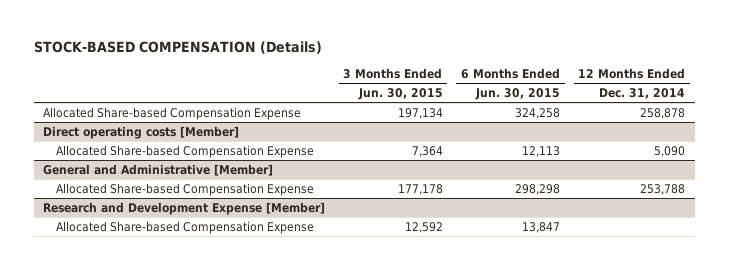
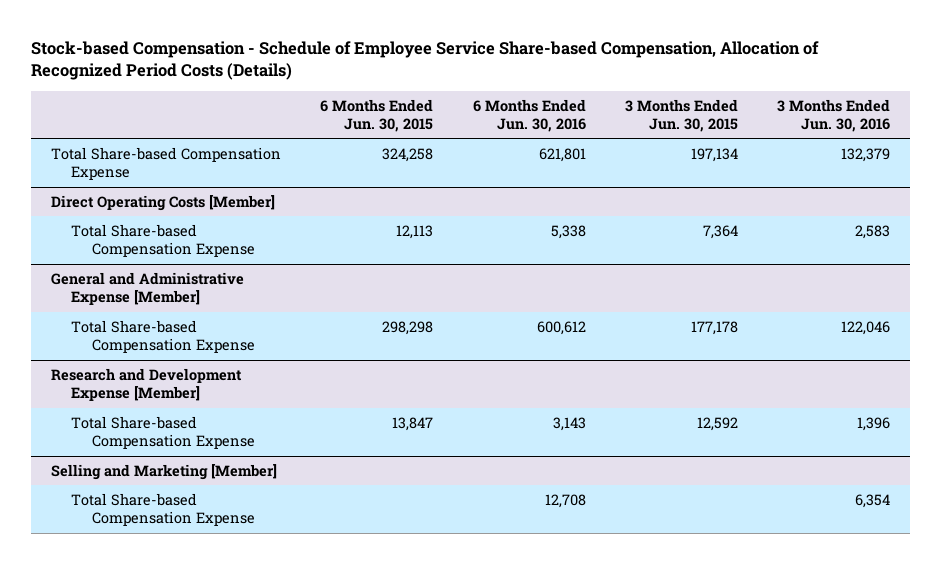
- STOCK-BASED COMPENSATION (Details)
+ Stock-based Compensation - Schedule of Employee Service Share-based Compensation, Allocation of Recognized Period Costs (Details)
- | 3 Months Ended Jun. 30, 2015 | 6 Months Ended Jun. 30, 2015 | 12 Months Ended Dec. 31, 2014
+ | 6 Months Ended Jun. 30, 2015 | 6 Months Ended Jun. 30, 2016 | 3 Months Ended Jun. 30, 2015 | 3 Months Ended Jun. 30, 2016
- Allocated Share-based Compensation Expense | 197,134 | 324,258 | 258,878
- Direct operating costs [Member]
- Allocated Share-based Compensation Expense | 7,364 | 12,113 | 5,090
- General and Administrative [Member]
- Allocated Share-based Compensation Expense | 177,178 | 298,298 | 253,788
+ Total Share-based Compensation Expense | 324,258 | 621,801 | 197,134 | 132,379
+ Direct Operating Costs [Member]
+ Total Share-based Compensation Expense | 12,113 | 5,338 | 7,364 | 2,583
+ General and Administrative Expense [Member]
+ Total Share-based Compensation Expense | 298,298 | 600,612 | 177,178 | 122,046
@ Research and Development Expense [Member]
- Allocated Share-based Compensation Expense | 12,592 | 13,847 |
+ Total Share-based Compensation Expense | 13,847 | 3,143 | 12,592 | 1,396
+ Selling and Marketing [Member]
+ Total Share-based Compensation Expense | | 12,708 | | 6,354

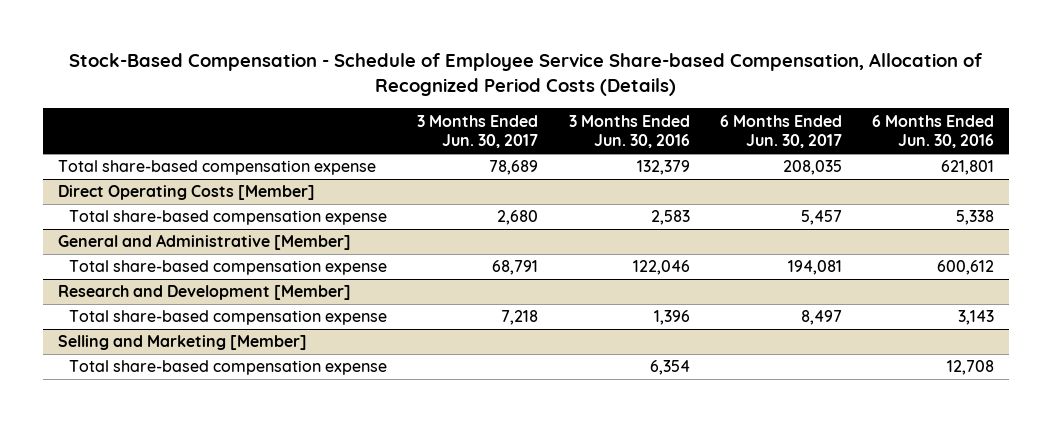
- Stock-based Compensation - Schedule of Employee Service Share-based Compensation, Allocation of Recognized Period Costs (Details)
+ Stock-Based Compensation - Schedule of Employee Service Share-based Compensation, Allocation of Recognized Period Costs (Details)
- | 6 Months Ended Jun. 30, 2015 | 6 Months Ended Jun. 30, 2016 | 3 Months Ended Jun. 30, 2015 | 3 Months Ended Jun. 30, 2016
+ | 3 Months Ended Jun. 30, 2017 | 3 Months Ended Jun. 30, 2016 | 6 Months Ended Jun. 30, 2017 | 6 Months Ended Jun. 30, 2016
- Total Share-based Compensation Expense | 324,258 | 621,801 | 197,134 | 132,379
+ Total share-based compensation expense | 78,689 | 132,379 | 208,035 | 621,801
@ Direct Operating Costs [Member]
- Total Share-based Compensation Expense | 12,113 | 5,338 | 7,364 | 2,583
- General and Administrative Expense [Member]
- Total Share-based Compensation Expense | 298,298 | 600,612 | 177,178 | 122,046
- Research and Development Expense [Member]
- Total Share-based Compensation Expense | 13,847 | 3,143 | 12,592 | 1,396
@ Direct Operating Costs [Member]
+ Total share-based compensation expense | 2,680 | 2,583 | 5,457 | 5,338
+ General and Administrative [Member]
+ Total share-based compensation expense | 68,791 | 122,046 | 194,081 | 600,612
+ Research and Development [Member]
+ Total share-based compensation expense | 7,218 | 1,396 | 8,497 | 3,143
@ Selling and Marketing [Member]
- Total Share-based Compensation Expense | | 12,708 | | 6,354
+ Total share-based compensation expense | | 6,354 | | 12,708

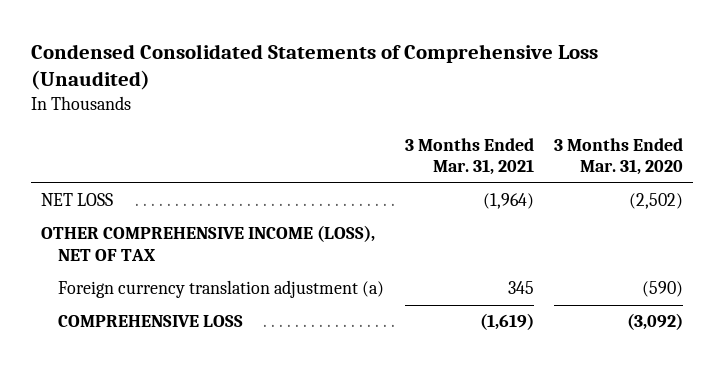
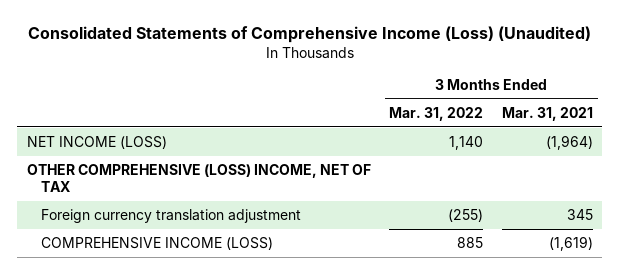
- Condensed Consolidated Statements of Comprehensive Loss (Unaudited)
+ Consolidated Statements of Comprehensive Income (Loss) (Unaudited)
- | 3 Months Ended Mar. 31, 2021 | 3 Months Ended Mar. 31, 2020
+ | 3 Months Ended Mar. 31, 2022 | 3 Months Ended Mar. 31, 2021
- NET LOSS | (1,964) | (2,502)
- OTHER COMPREHENSIVE INCOME (LOSS), NET OF TAX
- Foreign currency translation adjustment (a) | 345 | (590)
- COMPREHENSIVE LOSS | (1,619) | (3,092)
+ NET INCOME (LOSS) | 1,140 | (1,964)
+ OTHER COMPREHENSIVE (LOSS) INCOME, NET OF TAX
+ Foreign currency translation adjustment | (255) | 345
+ COMPREHENSIVE INCOME (LOSS) | 885 | (1,619)

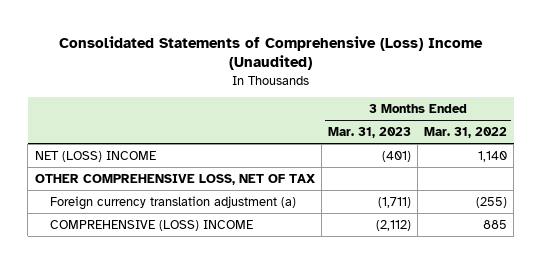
- Consolidated Statements of Comprehensive Income (Loss) (Unaudited)
+ Consolidated Statements of Comprehensive (Loss) Income (Unaudited)
- | 3 Months Ended Mar. 31, 2022 | 3 Months Ended Mar. 31, 2021
+ | 3 Months Ended Mar. 31, 2023 | 3 Months Ended Mar. 31, 2022
- NET INCOME (LOSS) | 1,140 | (1,964)
- OTHER COMPREHENSIVE (LOSS) INCOME, NET OF TAX
- Foreign currency translation adjustment | (255) | 345
- COMPREHENSIVE INCOME (LOSS) | 885 | (1,619)
+ NET (LOSS) INCOME | (401) | 1,140
+ OTHER COMPREHENSIVE LOSS, NET OF TAX
+ Foreign currency translation adjustment (a) | (1,711) | (255)
+ COMPREHENSIVE (LOSS) INCOME | (2,112) | 885

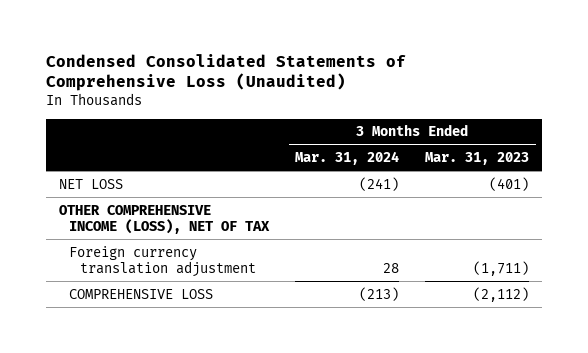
- Consolidated Statements of Comprehensive (Loss) Income (Unaudited)
+ Condensed Consolidated Statements of Comprehensive Loss (Unaudited)
- | 3 Months Ended Mar. 31, 2023 | 3 Months Ended Mar. 31, 2022
+ | 3 Months Ended Mar. 31, 2024 | 3 Months Ended Mar. 31, 2023
- NET (LOSS) INCOME | (401) | 1,140
- OTHER COMPREHENSIVE LOSS, NET OF TAX
- Foreign currency translation adjustment (a) | (1,711) | (255)
- COMPREHENSIVE (LOSS) INCOME | (2,112) | 885
+ NET LOSS | (241) | (401)
+ OTHER COMPREHENSIVE INCOME (LOSS), NET OF TAX
+ Foreign currency translation adjustment | 28 | (1,711)
+ COMPREHENSIVE LOSS | (213) | (2,112)

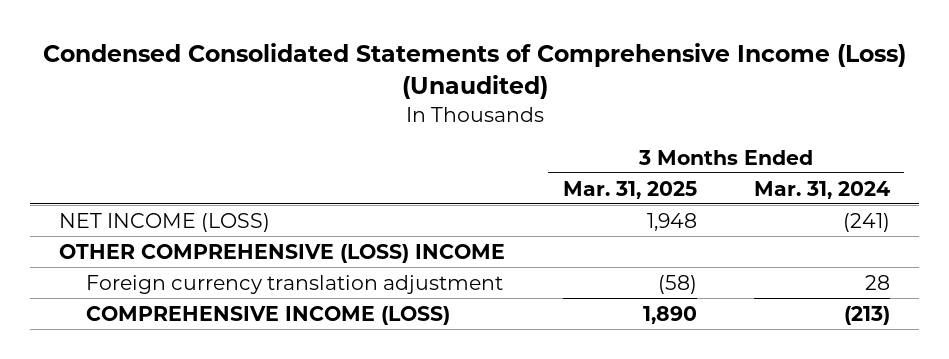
- Condensed Consolidated Statements of Comprehensive Loss (Unaudited)
+ Condensed Consolidated Statements of Comprehensive Income (Loss) (Unaudited)
- | 3 Months Ended Mar. 31, 2024 | 3 Months Ended Mar. 31, 2023
+ | 3 Months Ended Mar. 31, 2025 | 3 Months Ended Mar. 31, 2024
- NET LOSS | (241) | (401)
- OTHER COMPREHENSIVE INCOME (LOSS), NET OF TAX
+ NET INCOME (LOSS) | 1,948 | (241)
+ OTHER COMPREHENSIVE (LOSS) INCOME
- COMPREHENSIVE LOSS | (213) | (2,112)
+ COMPREHENSIVE INCOME (LOSS) | 1,890 | (213)

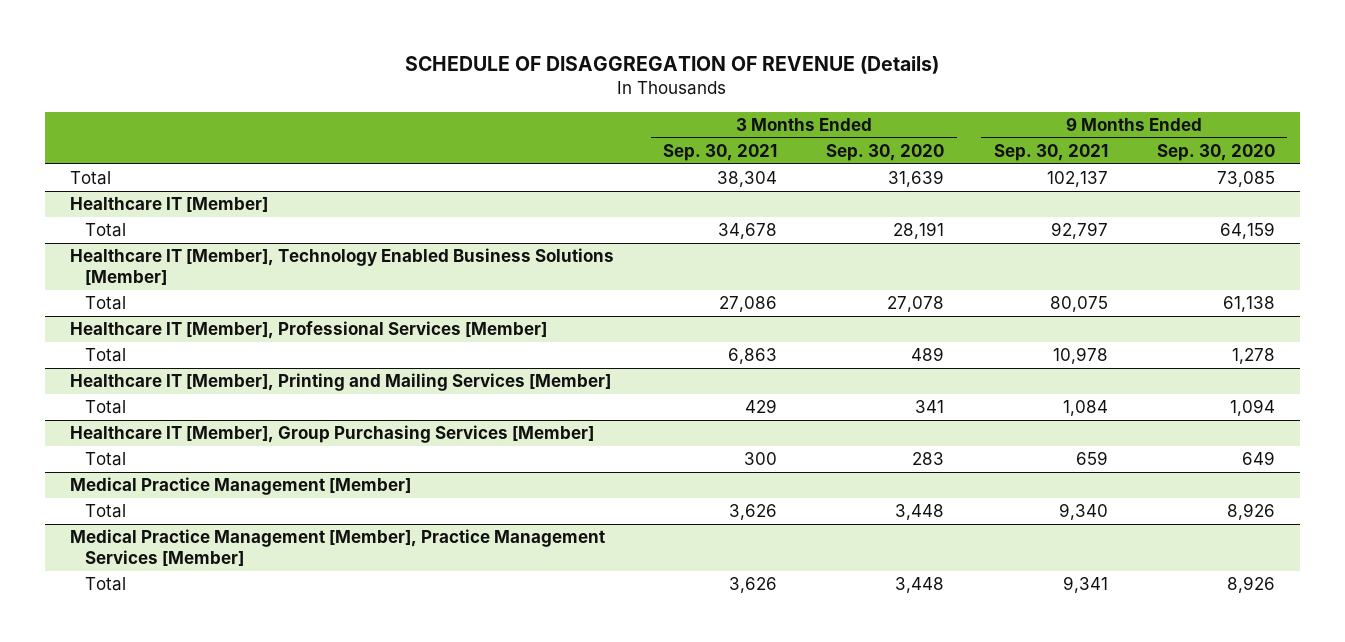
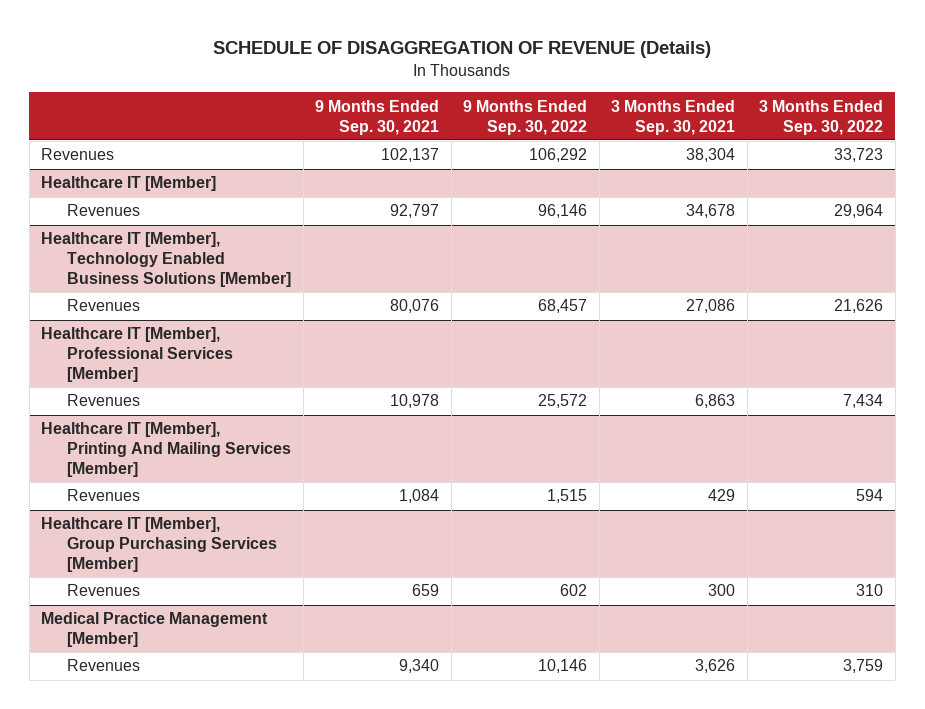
- | 3 Months Ended Sep. 30, 2021 | 3 Months Ended Sep. 30, 2020 | 9 Months Ended Sep. 30, 2021 | 9 Months Ended Sep. 30, 2020
+ | 9 Months Ended Sep. 30, 2021 | 9 Months Ended Sep. 30, 2022 | 3 Months Ended Sep. 30, 2021 | 3 Months Ended Sep. 30, 2022
- Total | 38,304 | 31,639 | 102,137 | 73,085
+ Revenues | 102,137 | 106,292 | 38,304 | 33,723
@ Healthcare IT [Member]
- Total | 34,678 | 28,191 | 92,797 | 64,159
+ Revenues | 92,797 | 96,146 | 34,678 | 29,964
@ Healthcare IT [Member], Technology Enabled Business Solutions [Member]
- Total | 27,086 | 27,078 | 80,075 | 61,138
+ Revenues | 80,076 | 68,457 | 27,086 | 21,626
@ Healthcare IT [Member], Professional Services [Member]
- Total | 6,863 | 489 | 10,978 | 1,278
- Healthcare IT [Member], Printing and Mailing Services [Member]
- Total | 429 | 341 | 1,084 | 1,094
@ Healthcare IT [Member], Professional Services [Member]
+ Revenues | 10,978 | 25,572 | 6,863 | 7,434
+ Healthcare IT [Member], Printing And Mailing Services [Member]
+ Revenues | 1,084 | 1,515 | 429 | 594
@ Healthcare IT [Member], Group Purchasing Services [Member]
- Total | 300 | 283 | 659 | 649
+ Revenues | 659 | 602 | 300 | 310
@ Medical Practice Management [Member]
- Total | 3,626 | 3,448 | 9,340 | 8,926
- Medical Practice Management [Member], Practice Management Services [Member]
- Total | 3,626 | 3,448 | 9,341 | 8,926
@ Medical Practice Management [Member]
+ Revenues | 9,340 | 10,146 | 3,626 | 3,759

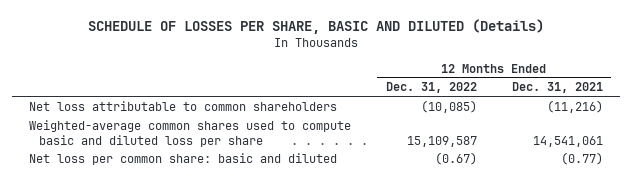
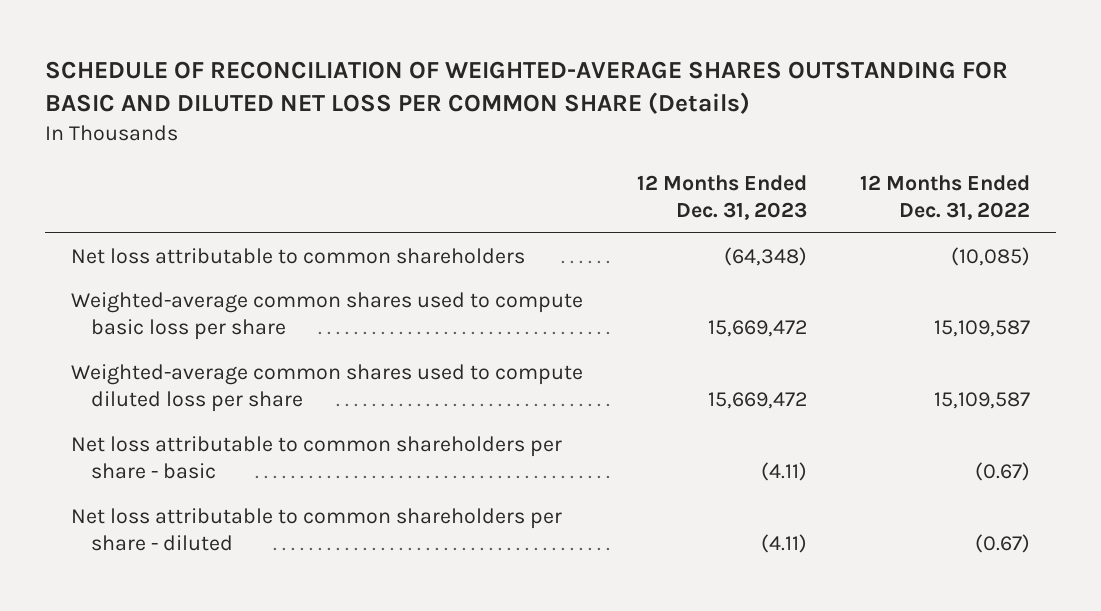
- SCHEDULE OF LOSSES PER SHARE, BASIC AND DILUTED (Details)
+ SCHEDULE OF RECONCILIATION OF WEIGHTED-AVERAGE SHARES OUTSTANDING FOR BASIC AND DILUTED NET LOSS PER COMMON SHARE (Details)
- | 12 Months Ended Dec. 31, 2022 | 12 Months Ended Dec. 31, 2021
+ | 12 Months Ended Dec. 31, 2023 | 12 Months Ended Dec. 31, 2022
- Weighted-average common shares used to compute basic and diluted loss per share | 15,109,587 | 14,541,061
- Net loss per common share: basic and diluted | (0.67) | (0.77)
+ Weighted-average common shares used to compute basic loss per share | 15,669,472 | 15,109,587
+ Weighted-average common shares used to compute diluted loss per share | 15,669,472 | 15,109,587
+ Net loss attributable to common shareholders per share - basic | (4.11) | (0.67)
+ Net loss attributable to common shareholders per share - diluted | (4.11) | (0.67)

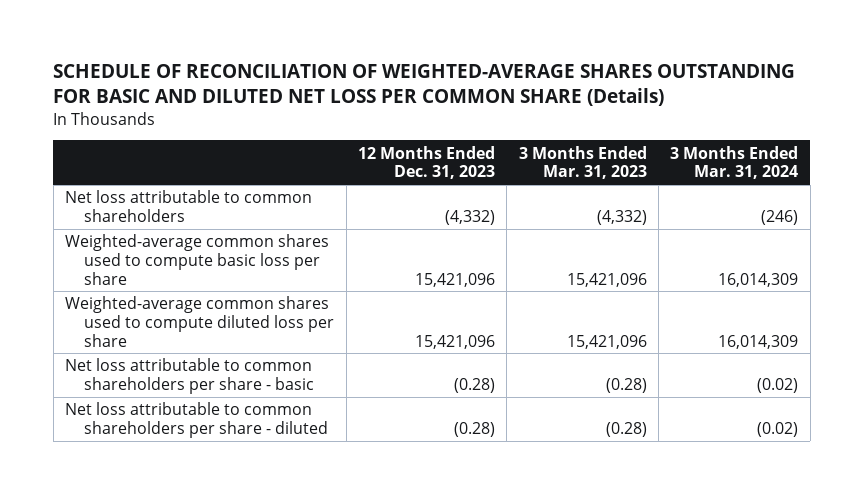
- | 12 Months Ended Dec. 31, 2023 | 12 Months Ended Dec. 31, 2022
+ | 12 Months Ended Dec. 31, 2023 | 3 Months Ended Mar. 31, 2023 | 3 Months Ended Mar. 31, 2024
- Net loss attributable to common shareholders | (64,348) | (10,085)
- Weighted-average common shares used to compute basic loss per share | 15,669,472 | 15,109,587
- Weighted-average common shares used to compute diluted loss per share | 15,669,472 | 15,109,587
- Net loss attributable to common shareholders per share - basic | (4.11) | (0.67)
- Net loss attributable to common shareholders per share - diluted | (4.11) | (0.67)
+ Net loss attributable to common shareholders | (4,332) | (4,332) | (246)
+ Weighted-average common shares used to compute basic loss per share | 15,421,096 | 15,421,096 | 16,014,309
+ Weighted-average common shares used to compute diluted loss per share | 15,421,096 | 15,421,096 | 16,014,309
+ Net loss attributable to common shareholders per share - basic | (0.28) | (0.28) | (0.02)
+ Net loss attributable to common shareholders per share - diluted | (0.28) | (0.28) | (0.02)

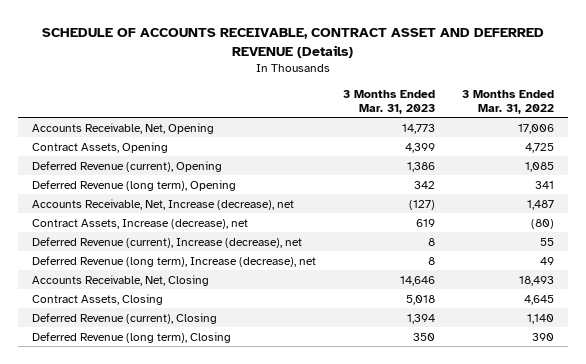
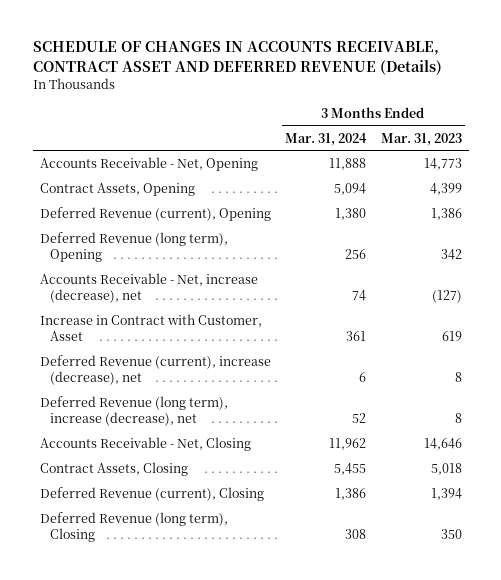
- SCHEDULE OF ACCOUNTS RECEIVABLE, CONTRACT ASSET AND DEFERRED REVENUE (Details)
+ SCHEDULE OF CHANGES IN ACCOUNTS RECEIVABLE, CONTRACT ASSET AND DEFERRED REVENUE (Details)
- | 3 Months Ended Mar. 31, 2023 | 3 Months Ended Mar. 31, 2022
+ | 3 Months Ended Mar. 31, 2024 | 3 Months Ended Mar. 31, 2023
- Accounts Receivable, Net, Opening | 14,773 | 17,006
+ Accounts Receivable - Net, Opening | 11,888 | 14,773
- Accounts Receivable, Net, Increase (decrease), net | (127) | 1,487
- Contract Assets, Increase (decrease), net | 619 | (80)
- Deferred Revenue (current), Increase (decrease), net | 8 | 55
- Deferred Revenue (long term), Increase (decrease), net | 8 | 49
- Accounts Receivable, Net, Closing | 14,646 | 18,493
+ Accounts Receivable - Net, increase (decrease), net | 74 | (127)
+ Increase in Contract with Customer, Asset | 361 | 619
+ Deferred Revenue (current), increase (decrease), net | 6 | 8
+ Deferred Revenue (long term), increase (decrease), net | 52 | 8
+ Accounts Receivable - Net, Closing | 11,962 | 14,646

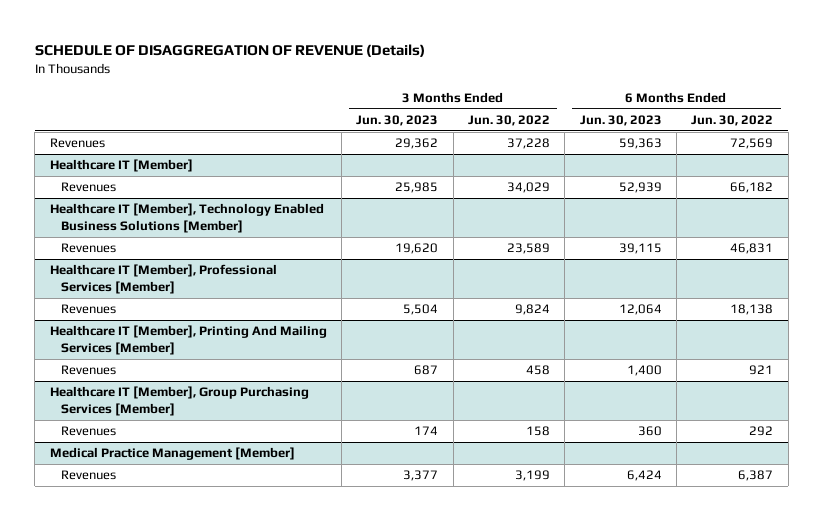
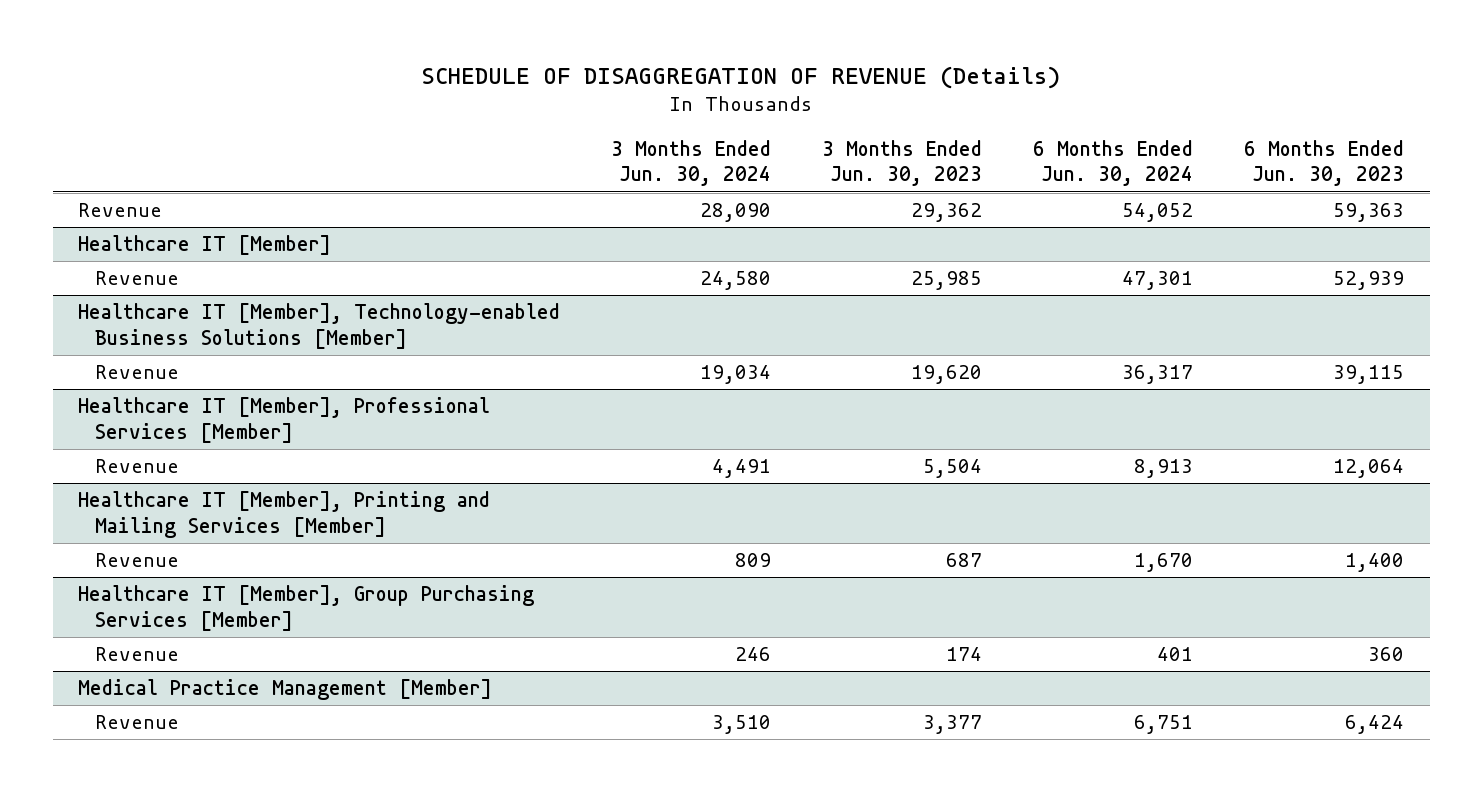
- | 3 Months Ended Jun. 30, 2023 | 3 Months Ended Jun. 30, 2022 | 6 Months Ended Jun. 30, 2023 | 6 Months Ended Jun. 30, 2022
+ | 3 Months Ended Jun. 30, 2024 | 3 Months Ended Jun. 30, 2023 | 6 Months Ended Jun. 30, 2024 | 6 Months Ended Jun. 30, 2023
- Revenues | 29,362 | 37,228 | 59,363 | 72,569
+ Revenue | 28,090 | 29,362 | 54,052 | 59,363
@ Healthcare IT [Member]
- Revenues | 25,985 | 34,029 | 52,939 | 66,182
- Healthcare IT [Member], Technology Enabled Business Solutions [Member]
- Revenues | 19,620 | 23,589 | 39,115 | 46,831
@ Healthcare IT [Member]
+ Revenue | 24,580 | 25,985 | 47,301 | 52,939
+ Healthcare IT [Member], Technology-enabled Business Solutions [Member]
+ Revenue | 19,034 | 19,620 | 36,317 | 39,115
@ Healthcare IT [Member], Professional Services [Member]
- Revenues | 5,504 | 9,824 | 12,064 | 18,138
- Healthcare IT [Member], Printing And Mailing Services [Member]
- Revenues | 687 | 458 | 1,400 | 921
@ Healthcare IT [Member], Professional Services [Member]
+ Revenue | 4,491 | 5,504 | 8,913 | 12,064
+ Healthcare IT [Member], Printing and Mailing Services [Member]
+ Revenue | 809 | 687 | 1,670 | 1,400
@ Healthcare IT [Member], Group Purchasing Services [Member]
- Revenues | 174 | 158 | 360 | 292
+ Revenue | 246 | 174 | 401 | 360
@ Medical Practice Management [Member]
- Revenues | 3,377 | 3,199 | 6,424 | 6,387
+ Revenue | 3,510 | 3,377 | 6,751 | 6,424

